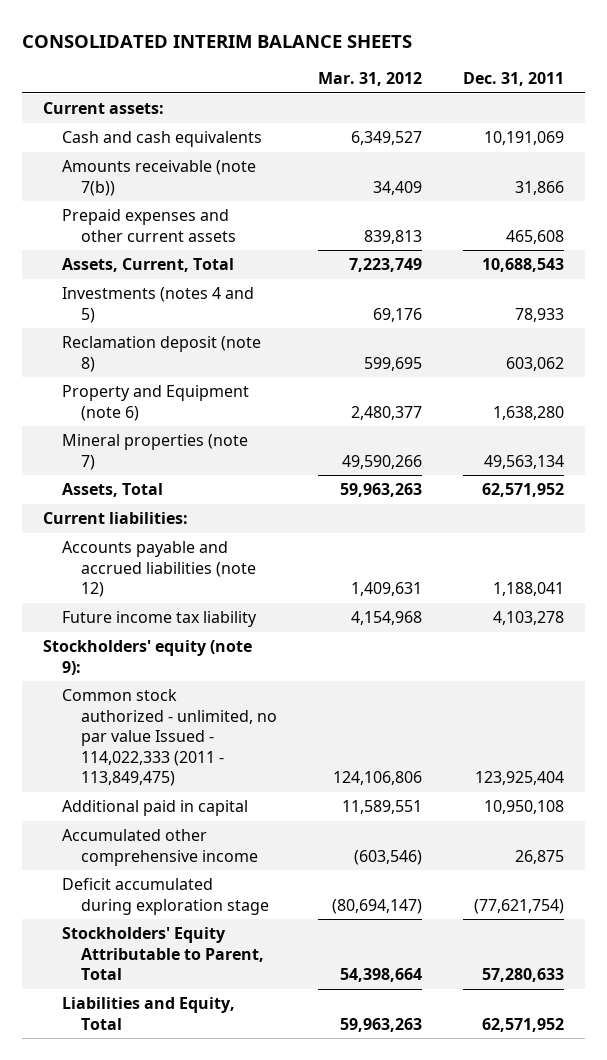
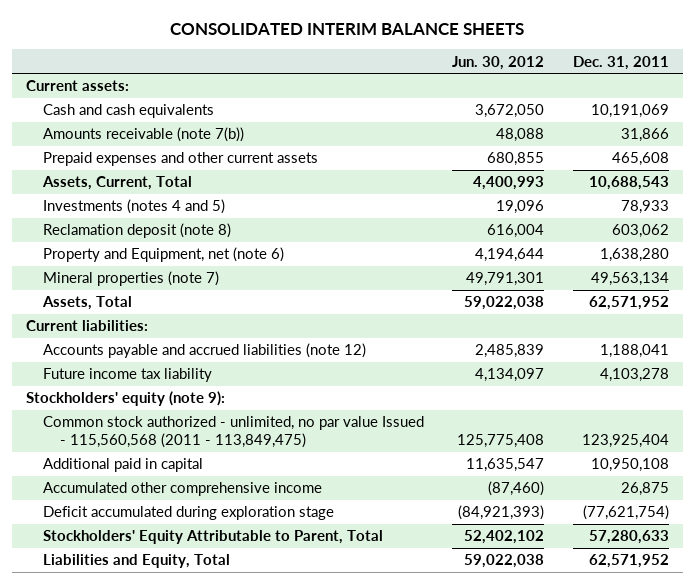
- | Mar. 31, 2012 | Dec. 31, 2011
+ | Jun. 30, 2012 | Dec. 31, 2011
- Property and Equipment (note 6) | 2,480,377 | 1,638,280
+ Property and Equipment, net (note 6) | 4,194,644 | 1,638,280
- Common stock authorized - unlimited, no par value Issued - 114,022,333 (2011 - 113,849,475) | 124,106,806 | 123,925,404
+ Common stock authorized - unlimited, no par value Issued - 115,560,568 (2011 - 113,849,475) | 125,775,408 | 123,925,404

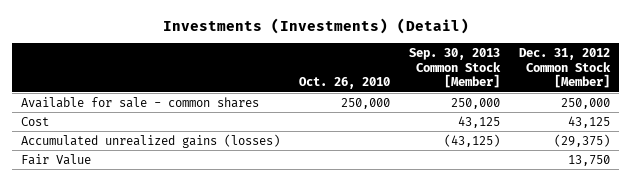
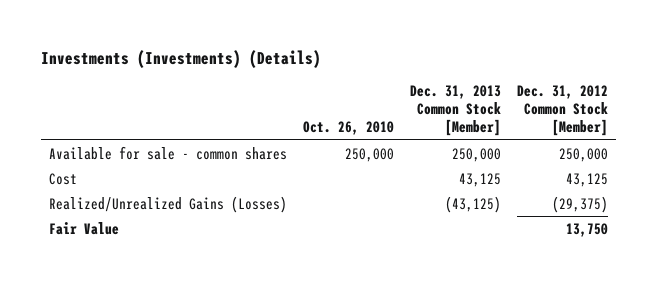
- Investments (Investments) (Detail)
+ Investments (Investments) (Details)
- | Oct. 26, 2010 | Sep. 30, 2013 Common Stock [Member] | Dec. 31, 2012 Common Stock [Member]
+ | Oct. 26, 2010 | Dec. 31, 2013 Common Stock [Member] | Dec. 31, 2012 Common Stock [Member]
- Accumulated unrealized gains (losses) | | (43,125) | (29,375)
+ Realized/Unrealized Gains (Losses) | | (43,125) | (29,375)

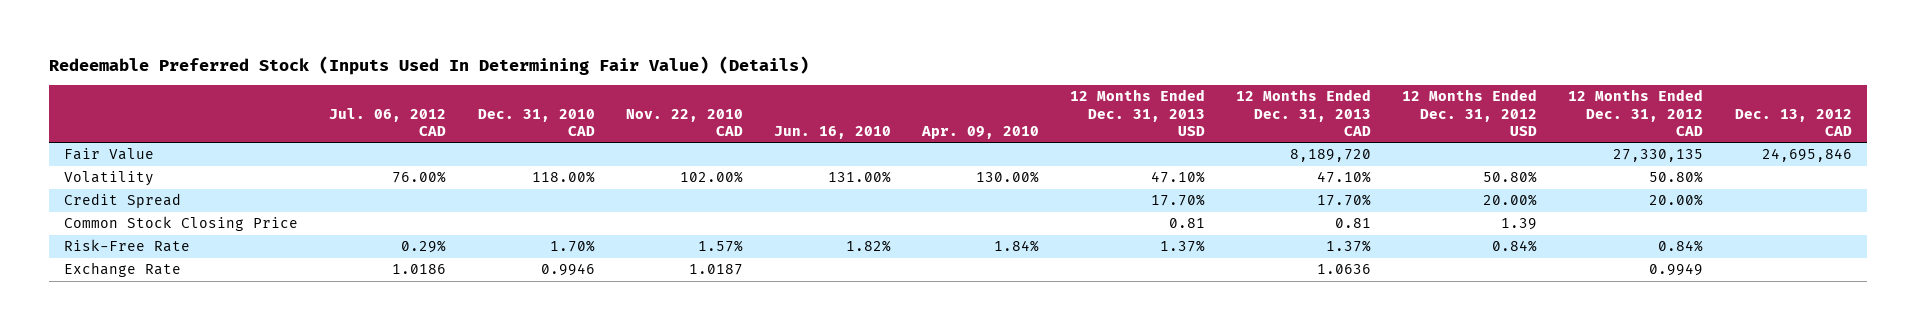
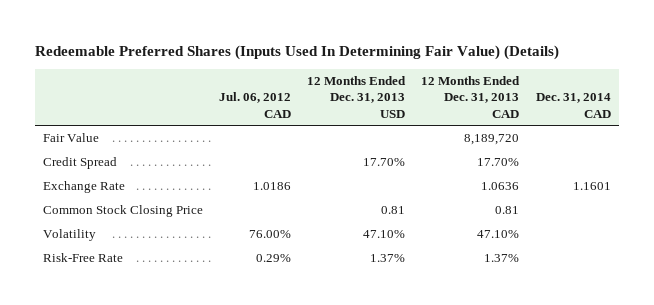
- Redeemable Preferred Stock (Inputs Used In Determining Fair Value) (Details)
+ Redeemable Preferred Shares (Inputs Used In Determining Fair Value) (Details)
- | Jul. 06, 2012 CAD | Dec. 31, 2010 CAD | Nov. 22, 2010 CAD | Jun. 16, 2010 | Apr. 09, 2010 | 12 Months Ended Dec. 31, 2013 USD | 12 Months Ended Dec. 31, 2013 CAD | 12 Months Ended Dec. 31, 2012 USD | 12 Months Ended Dec. 31, 2012 CAD | Dec. 13, 2012 CAD
+ | Jul. 06, 2012 CAD | 12 Months Ended Dec. 31, 2013 USD | 12 Months Ended Dec. 31, 2013 CAD | Dec. 31, 2014 CAD
moved up: Exchange Rate | 1.0186 | | 1.0636 | 1.1601
moved down: Volatility | 76.00% | 47.10% | 47.10% |

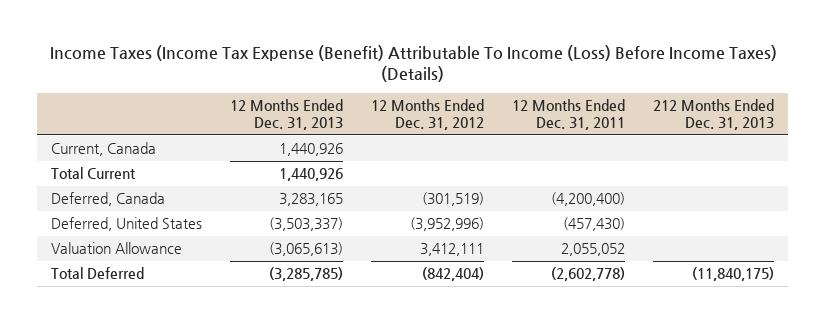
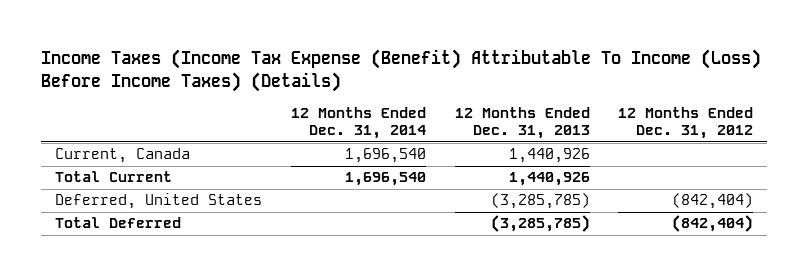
- | 12 Months Ended Dec. 31, 2013 | 12 Months Ended Dec. 31, 2012 | 12 Months Ended Dec. 31, 2011 | 212 Months Ended Dec. 31, 2013
+ | 12 Months Ended Dec. 31, 2014 | 12 Months Ended Dec. 31, 2013 | 12 Months Ended Dec. 31, 2012
- Deferred, Canada | 3,283,165 | (301,519) | (4,200,400) |
- Deferred, United States | (3,503,337) | (3,952,996) | (457,430) |
- Valuation Allowance | (3,065,613) | 3,412,111 | 2,055,052 |
+ Deferred, United States | | (3,285,785) | (842,404)

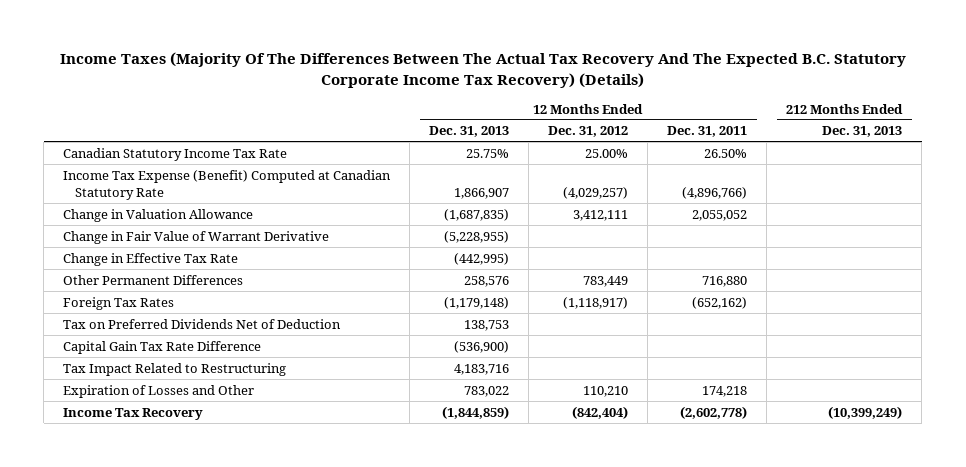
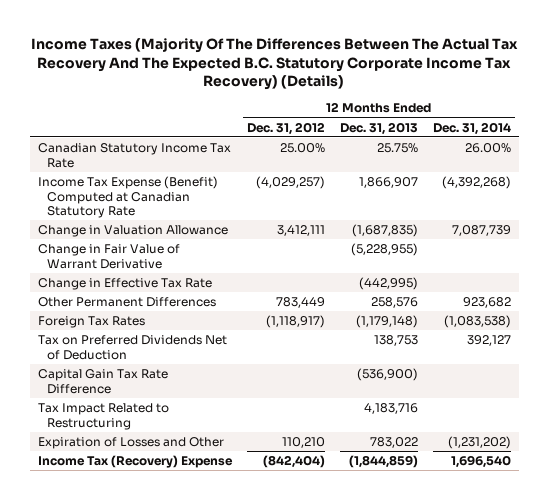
- | 12 Months Ended Dec. 31, 2013 | 12 Months Ended Dec. 31, 2012 | 12 Months Ended Dec. 31, 2011 | 212 Months Ended Dec. 31, 2013
+ | 12 Months Ended Dec. 31, 2012 | 12 Months Ended Dec. 31, 2013 | 12 Months Ended Dec. 31, 2014
- Income Tax Recovery | (1,844,859) | (842,404) | (2,602,778) | (10,399,249)
+ Income Tax (Recovery) Expense | (842,404) | (1,844,859) | 1,696,540

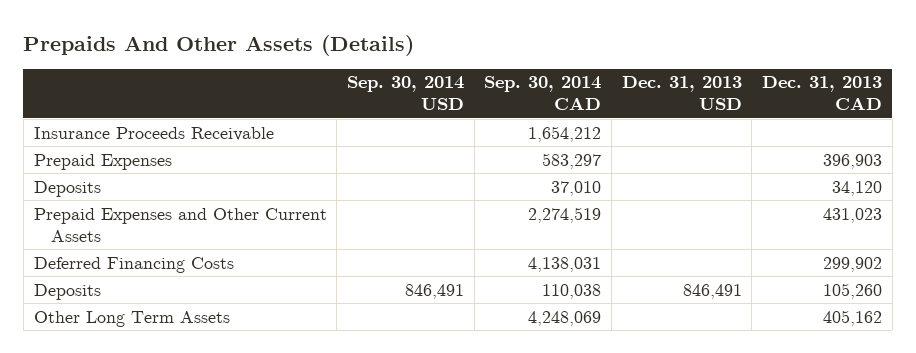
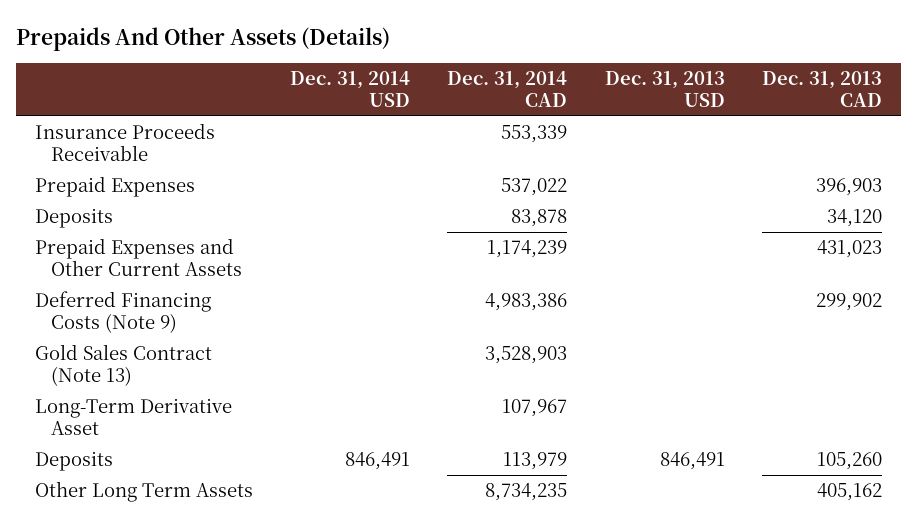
- | Sep. 30, 2014 USD | Sep. 30, 2014 CAD | Dec. 31, 2013 USD | Dec. 31, 2013 CAD
+ | Dec. 31, 2014 USD | Dec. 31, 2014 CAD | Dec. 31, 2013 USD | Dec. 31, 2013 CAD
- Deferred Financing Costs | | 4,138,031 | | 299,902
+ Deferred Financing Costs (Note 9) | | 4,983,386 | | 299,902
+ Gold Sales Contract (Note 13) | | 3,528,903 | |
+ Long-Term Derivative Asset | | 107,967 | |

